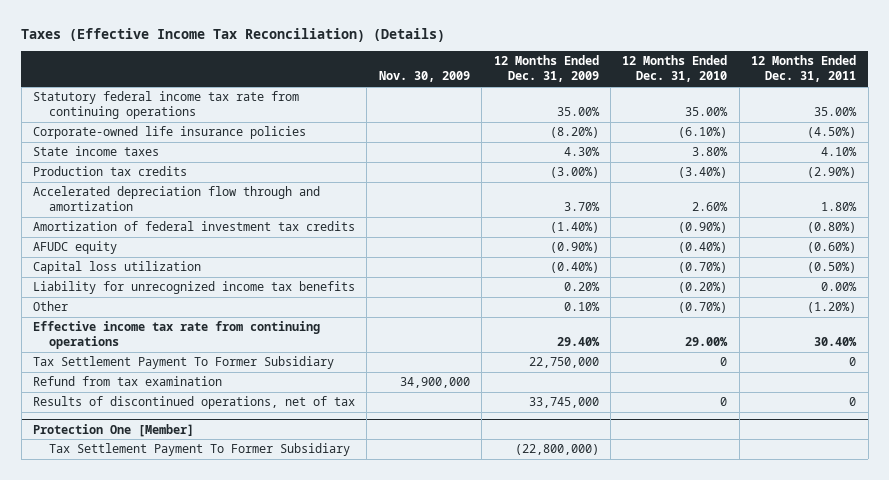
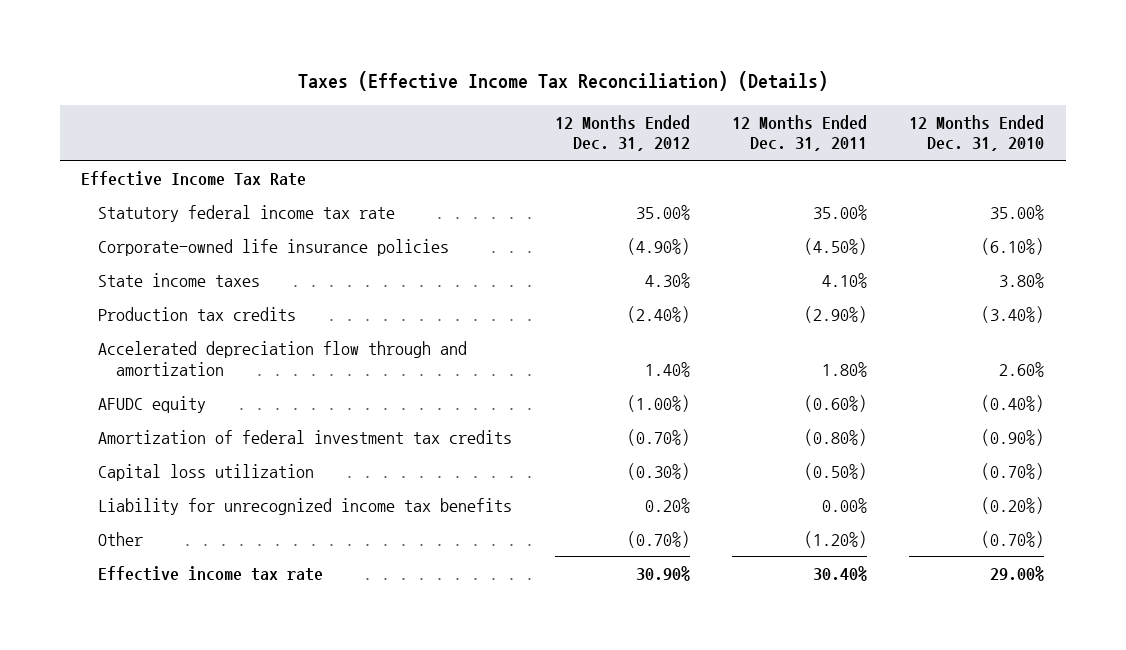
- | Nov. 30, 2009 | 12 Months Ended Dec. 31, 2009 | 12 Months Ended Dec. 31, 2010 | 12 Months Ended Dec. 31, 2011
+ | 12 Months Ended Dec. 31, 2012 | 12 Months Ended Dec. 31, 2011 | 12 Months Ended Dec. 31, 2010
- Statutory federal income tax rate from continuing operations | | 35.00% | 35.00% | 35.00%
+ Effective Income Tax Rate
+ Statutory federal income tax rate | 35.00% | 35.00% | 35.00%
moved down: Amortization of federal investment tax credits | (0.70%) | (0.80%) | (0.90%)
- Effective income tax rate from continuing operations | | 29.40% | 29.00% | 30.40%
- Tax Settlement Payment To Former Subsidiary | | 22,750,000 | 0 | 0
- Refund from tax examination | 34,900,000 | | |
- Results of discontinued operations, net of tax | | 33,745,000 | 0 | 0
- Protection One [Member]
- Tax Settlement Payment To Former Subsidiary | | (22,800,000) | |
+ Effective income tax rate | 30.90% | 30.40% | 29.00%

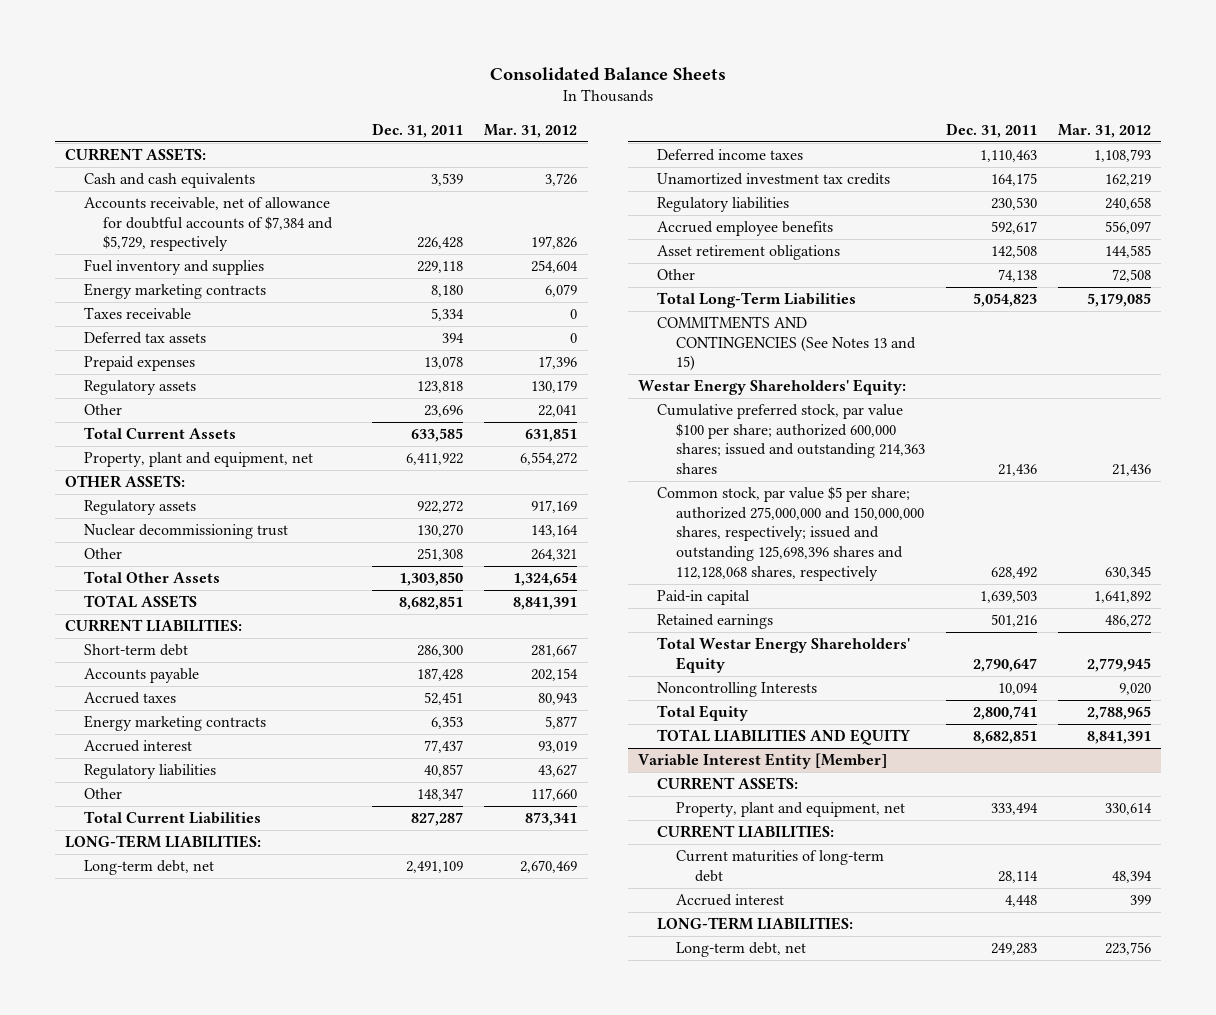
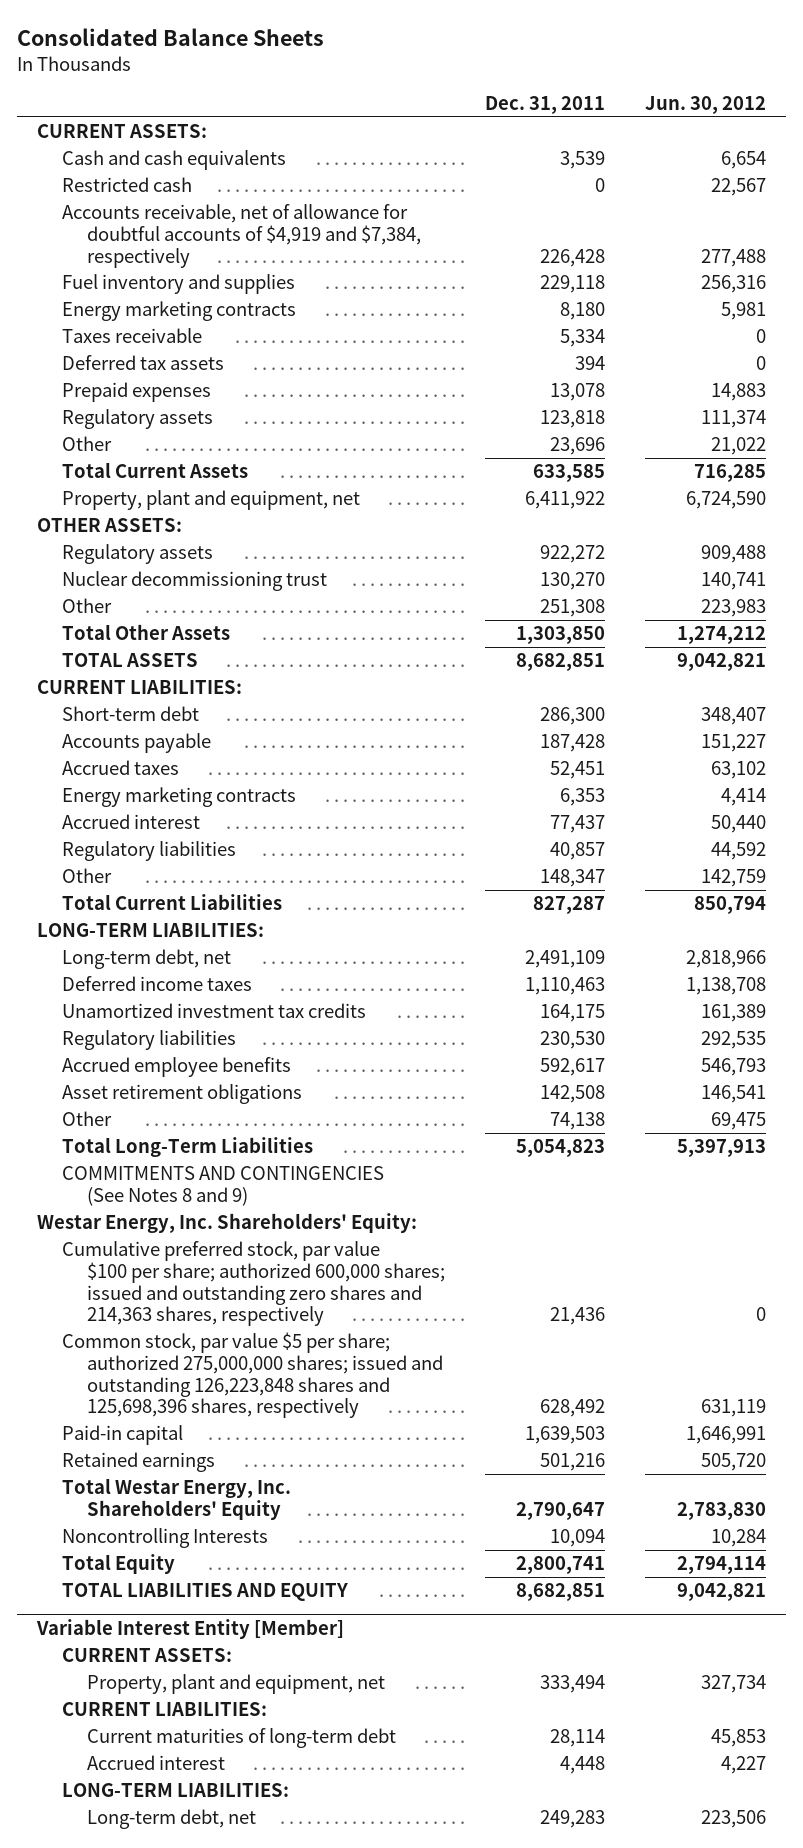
- | Dec. 31, 2011 | Mar. 31, 2012
+ | Dec. 31, 2011 | Jun. 30, 2012
- Accounts receivable, net of allowance for doubtful accounts of $7,384 and $5,729, respectively | 226,428 | 197,826
+ Restricted cash | 0 | 22,567
+ Accounts receivable, net of allowance for doubtful accounts of $4,919 and $7,384, respectively | 226,428 | 277,488
- COMMITMENTS AND CONTINGENCIES (See Notes 13 and 15)
- Westar Energy Shareholders' Equity:
- Cumulative preferred stock, par value $100 per share; authorized 600,000 shares; issued and outstanding 214,363 shares | 21,436 | 21,436
- Common stock, par value $5 per share; authorized 275,000,000 and 150,000,000 shares, respectively; issued and outstanding 125,698,396 shares and 112,128,068 shares, respectively | 628,492 | 630,345
+ COMMITMENTS AND CONTINGENCIES (See Notes 8 and 9)
+ Westar Energy, Inc. Shareholders' Equity:
+ Cumulative preferred stock, par value $100 per share; authorized 600,000 shares; issued and outstanding zero shares and 214,363 shares, respectively | 21,436 | 0
+ Common stock, par value $5 per share; authorized 275,000,000 shares; issued and outstanding 126,223,848 shares and 125,698,396 shares, respectively | 628,492 | 631,119
- Total Westar Energy Shareholders' Equity | 2,790,647 | 2,779,945
+ Total Westar Energy, Inc. Shareholders' Equity | 2,790,647 | 2,783,830

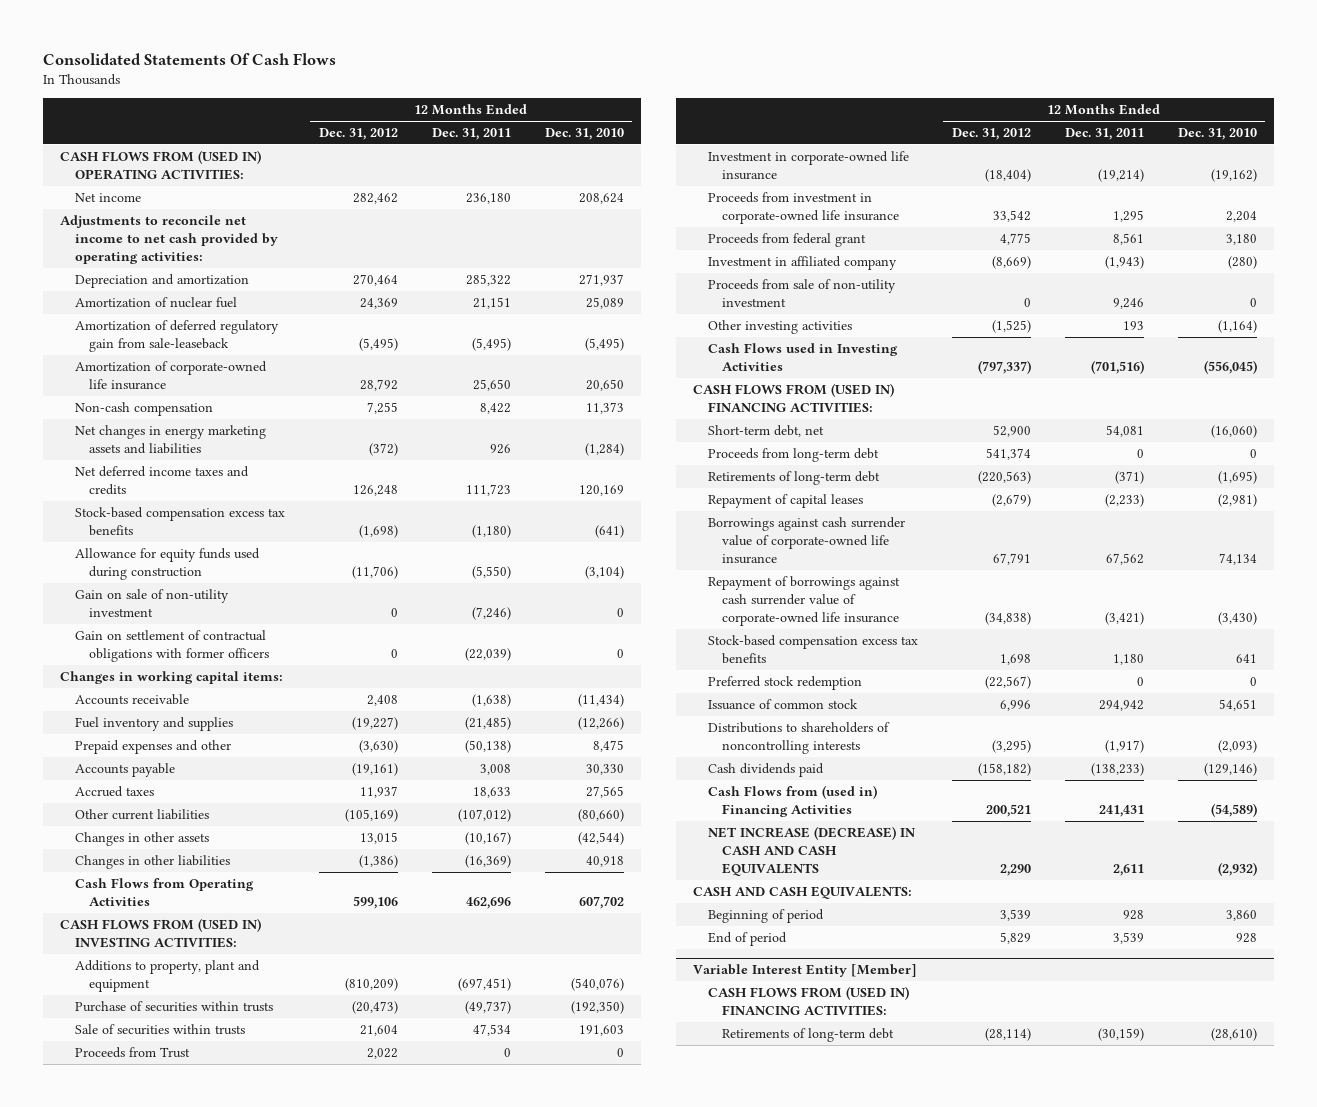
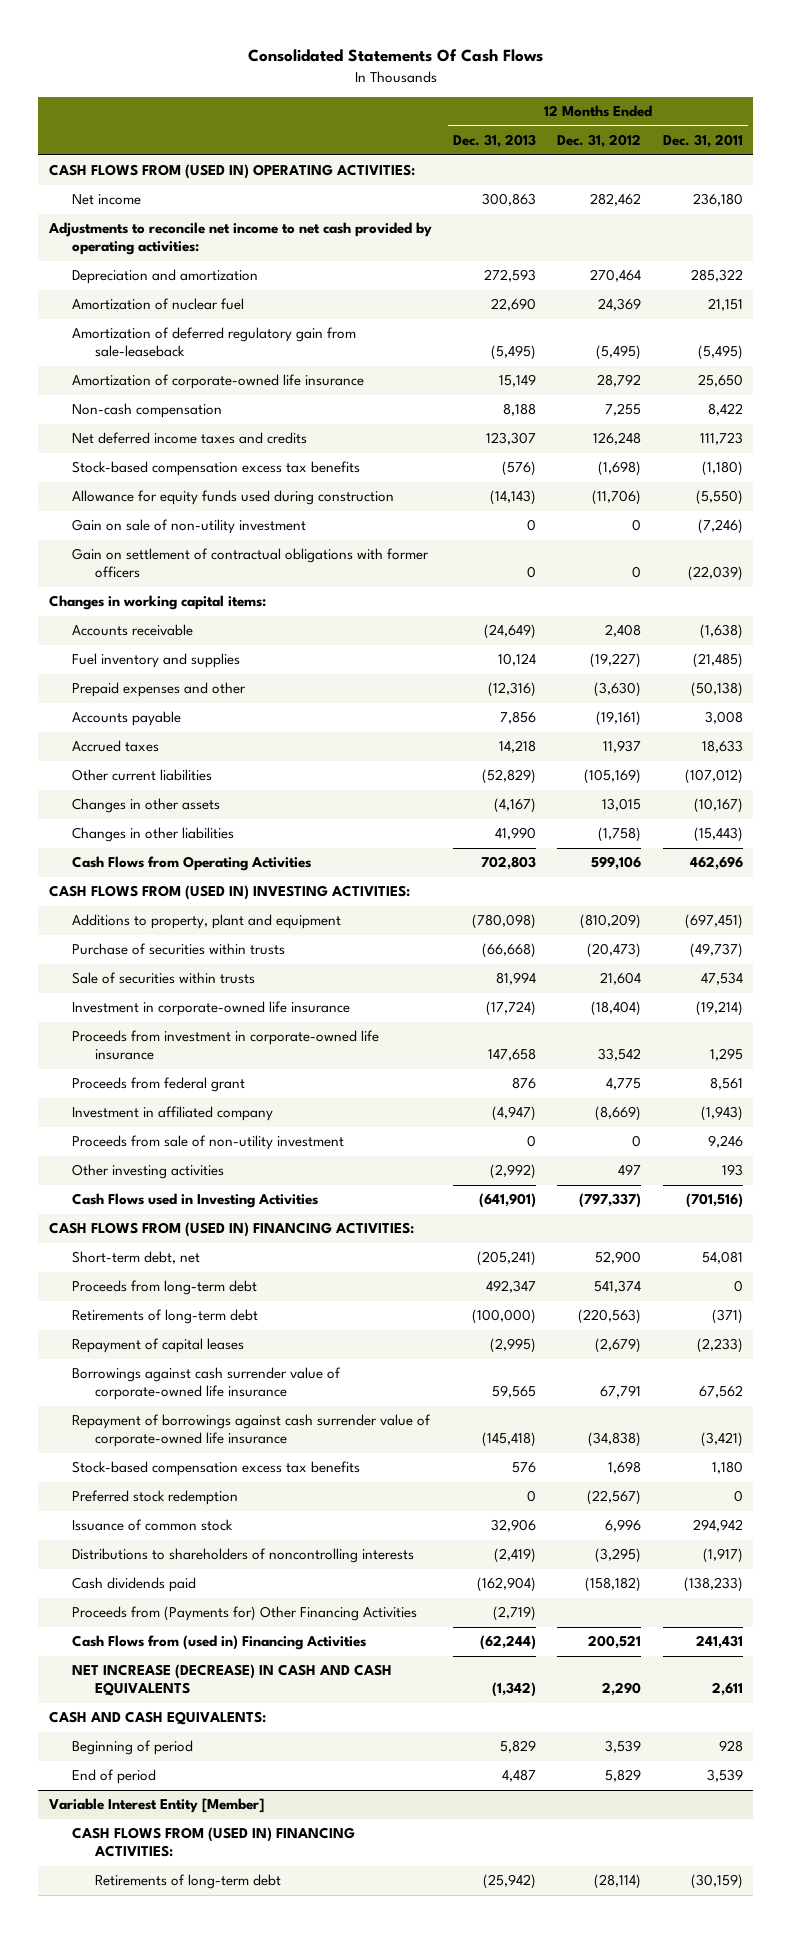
- | 12 Months Ended Dec. 31, 2012 | 12 Months Ended Dec. 31, 2011 | 12 Months Ended Dec. 31, 2010
+ | 12 Months Ended Dec. 31, 2013 | 12 Months Ended Dec. 31, 2012 | 12 Months Ended Dec. 31, 2011
- Net changes in energy marketing assets and liabilities | (372) | 926 | (1,284)
- Changes in other liabilities | (1,386) | (16,369) | 40,918
+ Changes in other liabilities | 41,990 | (1,758) | (15,443)
- Proceeds from Trust | 2,022 | 0 | 0
- Other investing activities | (1,525) | 193 | (1,164)
+ Other investing activities | (2,992) | 497 | 193
+ Proceeds from (Payments for) Other Financing Activities | (2,719) | |

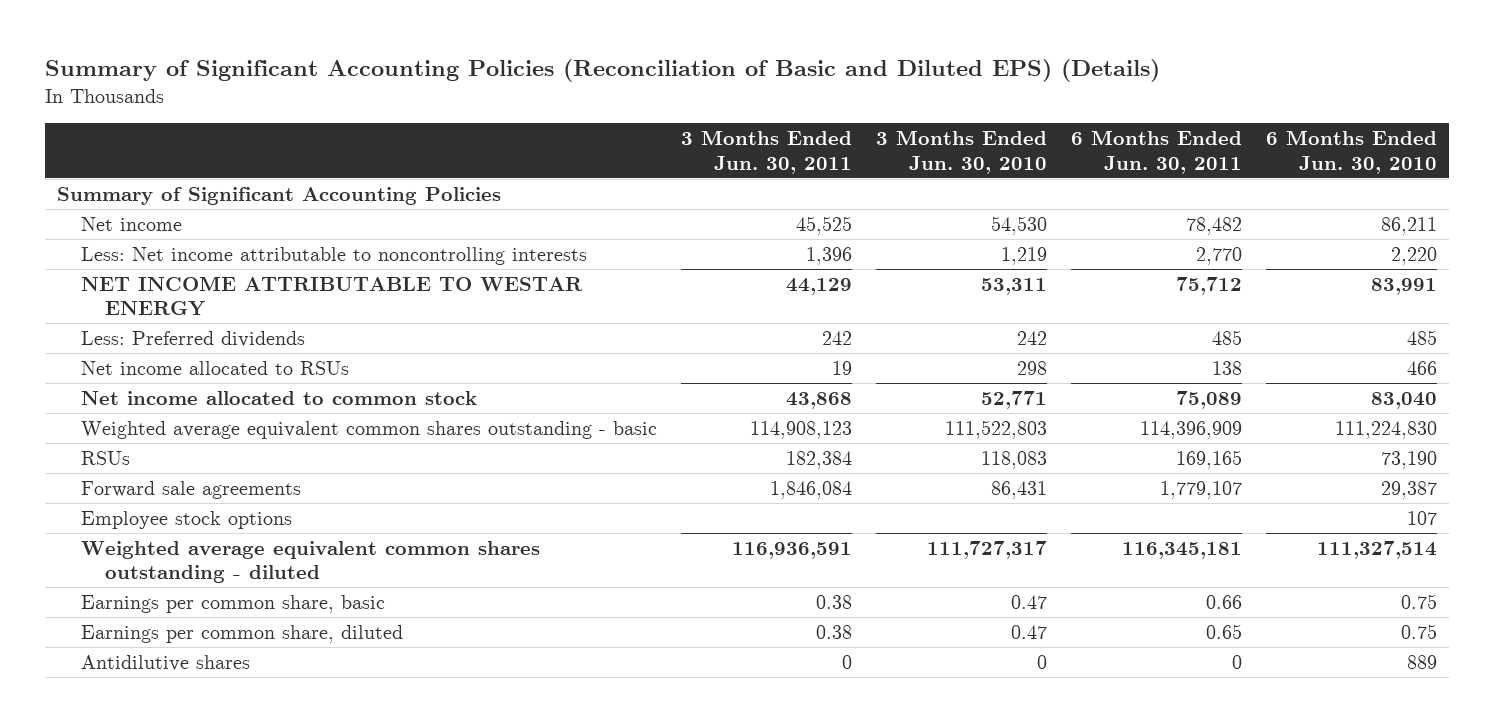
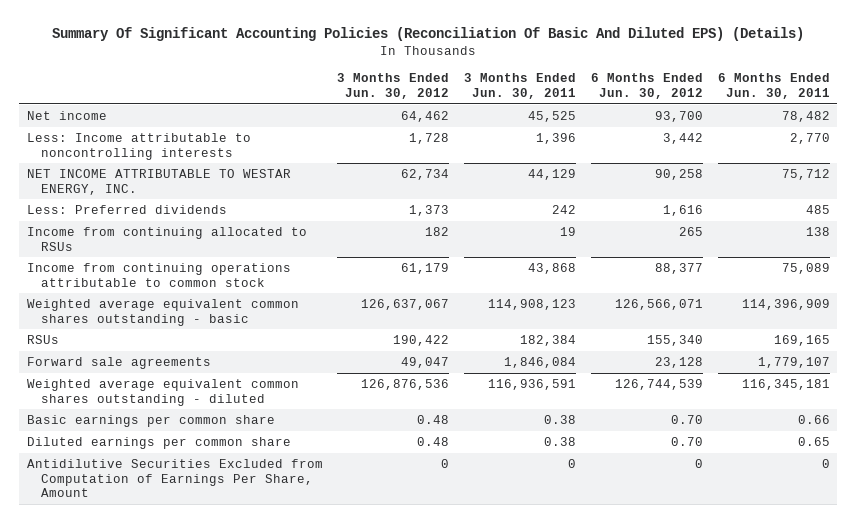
- Summary of Significant Accounting Policies (Reconciliation of Basic and Diluted EPS) (Details)
+ Summary Of Significant Accounting Policies (Reconciliation Of Basic And Diluted EPS) (Details)
- | 3 Months Ended Jun. 30, 2011 | 3 Months Ended Jun. 30, 2010 | 6 Months Ended Jun. 30, 2011 | 6 Months Ended Jun. 30, 2010
+ | 3 Months Ended Jun. 30, 2012 | 3 Months Ended Jun. 30, 2011 | 6 Months Ended Jun. 30, 2012 | 6 Months Ended Jun. 30, 2011
- Summary of Significant Accounting Policies
- Less: Net income attributable to noncontrolling interests | 1,396 | 1,219 | 2,770 | 2,220
- NET INCOME ATTRIBUTABLE TO WESTAR ENERGY | 44,129 | 53,311 | 75,712 | 83,991
+ Less: Income attributable to noncontrolling interests | 1,728 | 1,396 | 3,442 | 2,770
+ NET INCOME ATTRIBUTABLE TO WESTAR ENERGY, INC. | 62,734 | 44,129 | 90,258 | 75,712
- Net income allocated to RSUs | 19 | 298 | 138 | 466
- Net income allocated to common stock | 43,868 | 52,771 | 75,089 | 83,040
+ Income from continuing allocated to RSUs | 182 | 19 | 265 | 138
+ Income from continuing operations attributable to common stock | 61,179 | 43,868 | 88,377 | 75,089
- Employee stock options | | | | 107
- Earnings per common share, basic | 0.38 | 0.47 | 0.66 | 0.75
- Earnings per common share, diluted | 0.38 | 0.47 | 0.65 | 0.75
- Antidilutive shares | 0 | 0 | 0 | 889
+ Basic earnings per common share | 0.48 | 0.38 | 0.70 | 0.66
+ Diluted earnings per common share | 0.48 | 0.38 | 0.70 | 0.65
+ Antidilutive Securities Excluded from Computation of Earnings Per Share, Amount | 0 | 0 | 0 | 0

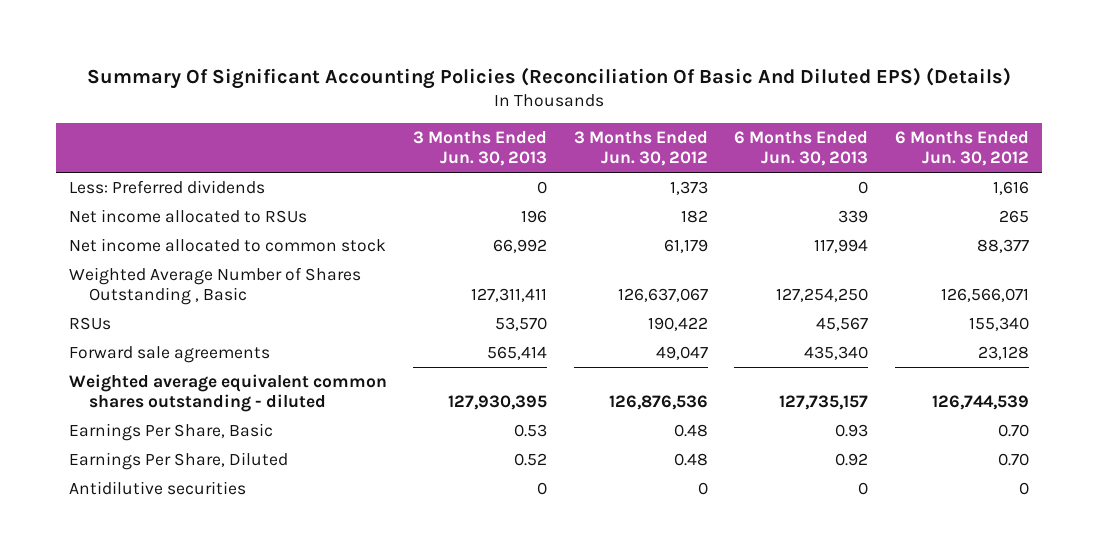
- | 3 Months Ended Jun. 30, 2012 | 3 Months Ended Jun. 30, 2011 | 6 Months Ended Jun. 30, 2012 | 6 Months Ended Jun. 30, 2011
+ | 3 Months Ended Jun. 30, 2013 | 3 Months Ended Jun. 30, 2012 | 6 Months Ended Jun. 30, 2013 | 6 Months Ended Jun. 30, 2012
- Net income | 64,462 | 45,525 | 93,700 | 78,482
- Less: Income attributable to noncontrolling interests | 1,728 | 1,396 | 3,442 | 2,770
- NET INCOME ATTRIBUTABLE TO WESTAR ENERGY, INC. | 62,734 | 44,129 | 90,258 | 75,712
- Income from continuing allocated to RSUs | 182 | 19 | 265 | 138
- Income from continuing operations attributable to common stock | 61,179 | 43,868 | 88,377 | 75,089
- Weighted average equivalent common shares outstanding - basic | 126,637,067 | 114,908,123 | 126,566,071 | 114,396,909
+ Net income allocated to RSUs | 196 | 182 | 339 | 265
+ Net income allocated to common stock | 66,992 | 61,179 | 117,994 | 88,377
+ Weighted Average Number of Shares Outstanding , Basic | 127,311,411 | 126,637,067 | 127,254,250 | 126,566,071
- Basic earnings per common share | 0.48 | 0.38 | 0.70 | 0.66
- Diluted earnings per common share | 0.48 | 0.38 | 0.70 | 0.65
- Antidilutive Securities Excluded from Computation of Earnings Per Share, Amount | 0 | 0 | 0 | 0
+ Earnings Per Share, Basic | 0.53 | 0.48 | 0.93 | 0.70
+ Earnings Per Share, Diluted | 0.52 | 0.48 | 0.92 | 0.70
+ Antidilutive securities | 0 | 0 | 0 | 0

